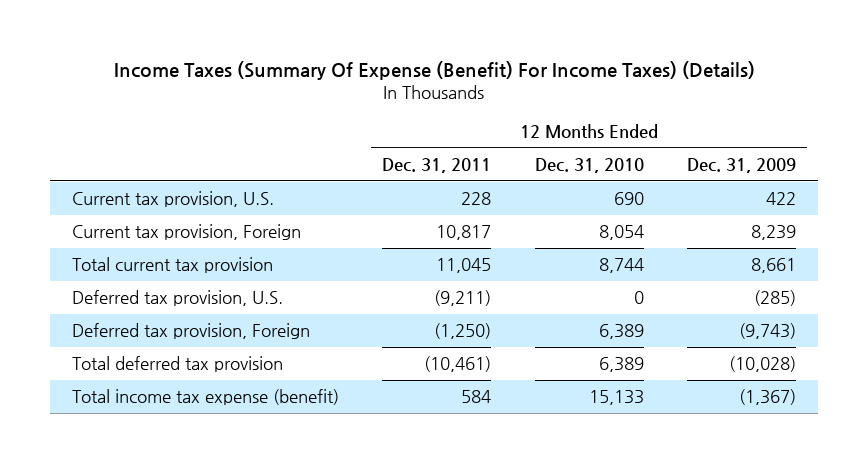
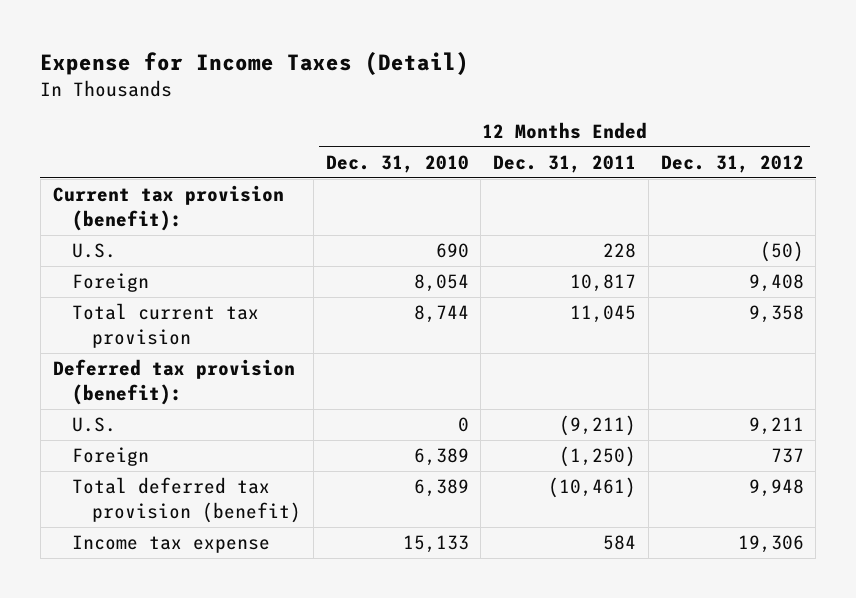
- Income Taxes (Summary Of Expense (Benefit) For Income Taxes) (Details)
+ Expense for Income Taxes (Detail)
- | 12 Months Ended Dec. 31, 2011 | 12 Months Ended Dec. 31, 2010 | 12 Months Ended Dec. 31, 2009
+ | 12 Months Ended Dec. 31, 2010 | 12 Months Ended Dec. 31, 2011 | 12 Months Ended Dec. 31, 2012
- Current tax provision, U.S. | 228 | 690 | 422
- Current tax provision, Foreign | 10,817 | 8,054 | 8,239
+ Current tax provision (benefit):
+ U.S. | 690 | 228 | (50)
+ Foreign | 8,054 | 10,817 | 9,408
- Deferred tax provision, U.S. | (9,211) | 0 | (285)
- Deferred tax provision, Foreign | (1,250) | 6,389 | (9,743)
- Total deferred tax provision | (10,461) | 6,389 | (10,028)
- Total income tax expense (benefit) | 584 | 15,133 | (1,367)
+ Deferred tax provision (benefit):
+ U.S. | 0 | (9,211) | 9,211
+ Foreign | 6,389 | (1,250) | 737
+ Total deferred tax provision (benefit) | 6,389 | (10,461) | 9,948
+ Income tax expense | 15,133 | 584 | 19,306

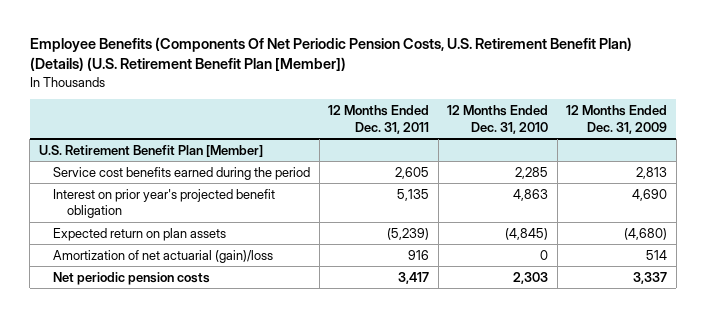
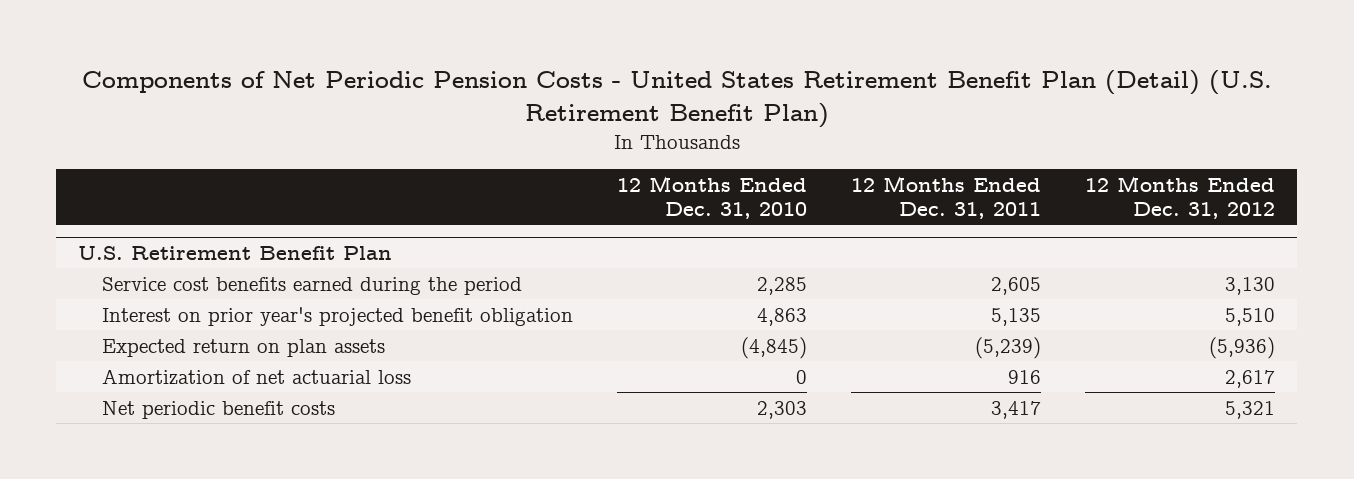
- Employee Benefits (Components Of Net Periodic Pension Costs, U.S. Retirement Benefit Plan) (Details) (U.S. Retirement Benefit Plan [Member])
+ Components of Net Periodic Pension Costs - United States Retirement Benefit Plan (Detail) (U.S. Retirement Benefit Plan)
- | 12 Months Ended Dec. 31, 2011 | 12 Months Ended Dec. 31, 2010 | 12 Months Ended Dec. 31, 2009
+ | 12 Months Ended Dec. 31, 2010 | 12 Months Ended Dec. 31, 2011 | 12 Months Ended Dec. 31, 2012
- U.S. Retirement Benefit Plan [Member]
+ U.S. Retirement Benefit Plan
- Amortization of net actuarial (gain)/loss | 916 | 0 | 514
- Net periodic pension costs | 3,417 | 2,303 | 3,337
+ Amortization of net actuarial loss | 0 | 916 | 2,617
+ Net periodic benefit costs | 2,303 | 3,417 | 5,321

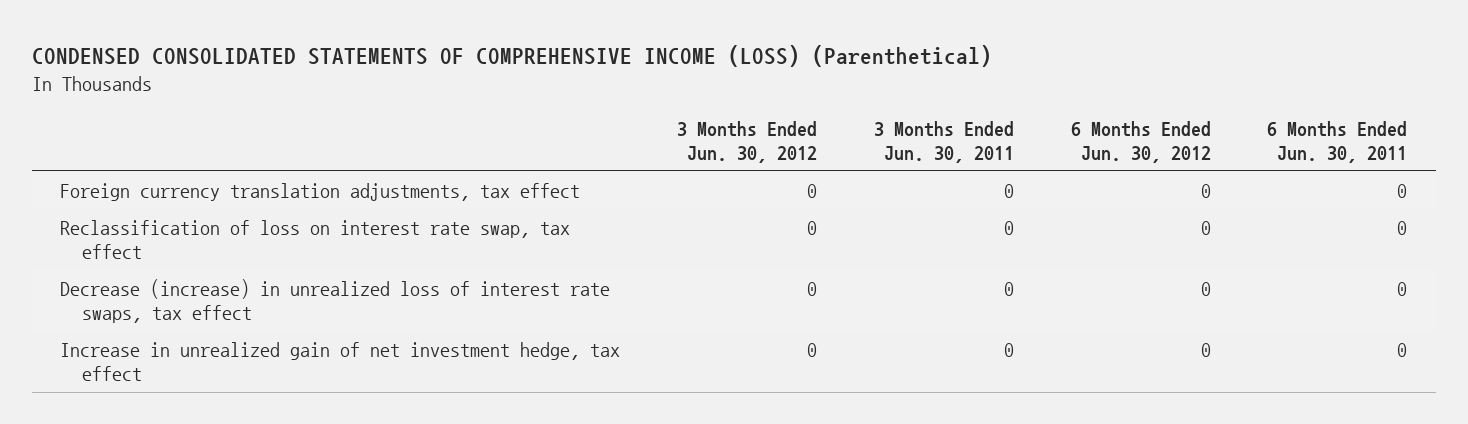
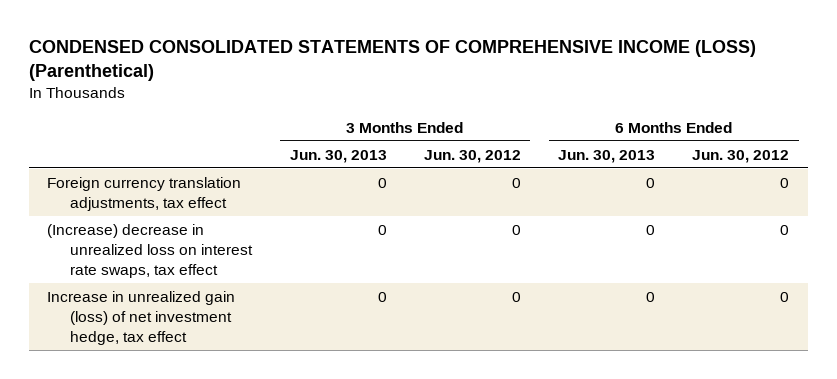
- | 3 Months Ended Jun. 30, 2012 | 3 Months Ended Jun. 30, 2011 | 6 Months Ended Jun. 30, 2012 | 6 Months Ended Jun. 30, 2011
+ | 3 Months Ended Jun. 30, 2013 | 3 Months Ended Jun. 30, 2012 | 6 Months Ended Jun. 30, 2013 | 6 Months Ended Jun. 30, 2012
- Reclassification of loss on interest rate swap, tax effect | 0 | 0 | 0 | 0
- Decrease (increase) in unrealized loss of interest rate swaps, tax effect | 0 | 0 | 0 | 0
- Increase in unrealized gain of net investment hedge, tax effect | 0 | 0 | 0 | 0
+ (Increase) decrease in unrealized loss on interest rate swaps, tax effect | 0 | 0 | 0 | 0
+ Increase in unrealized gain (loss) of net investment hedge, tax effect | 0 | 0 | 0 | 0

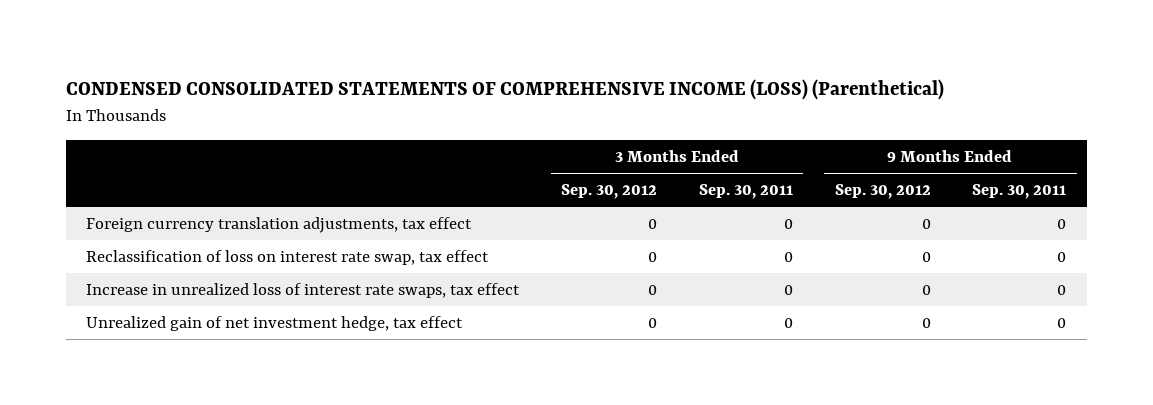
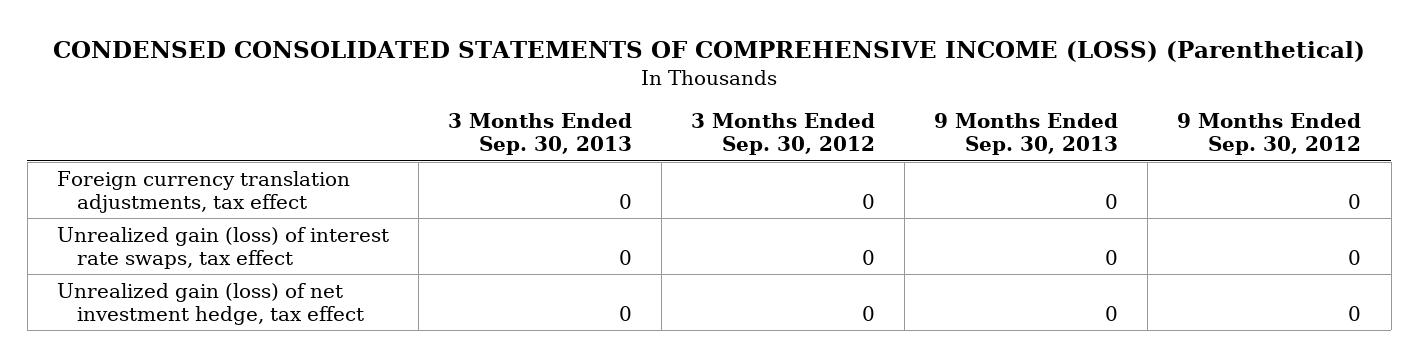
- | 3 Months Ended Sep. 30, 2012 | 3 Months Ended Sep. 30, 2011 | 9 Months Ended Sep. 30, 2012 | 9 Months Ended Sep. 30, 2011
+ | 3 Months Ended Sep. 30, 2013 | 3 Months Ended Sep. 30, 2012 | 9 Months Ended Sep. 30, 2013 | 9 Months Ended Sep. 30, 2012
- Reclassification of loss on interest rate swap, tax effect | 0 | 0 | 0 | 0
- Increase in unrealized loss of interest rate swaps, tax effect | 0 | 0 | 0 | 0
- Unrealized gain of net investment hedge, tax effect | 0 | 0 | 0 | 0
+ Unrealized gain (loss) of interest rate swaps, tax effect | 0 | 0 | 0 | 0
+ Unrealized gain (loss) of net investment hedge, tax effect | 0 | 0 | 0 | 0

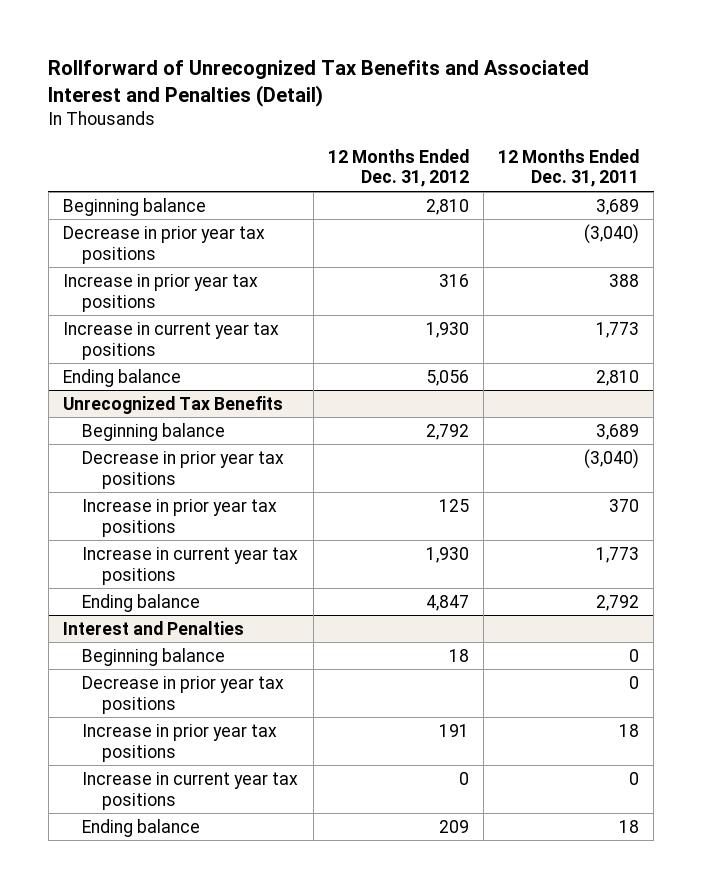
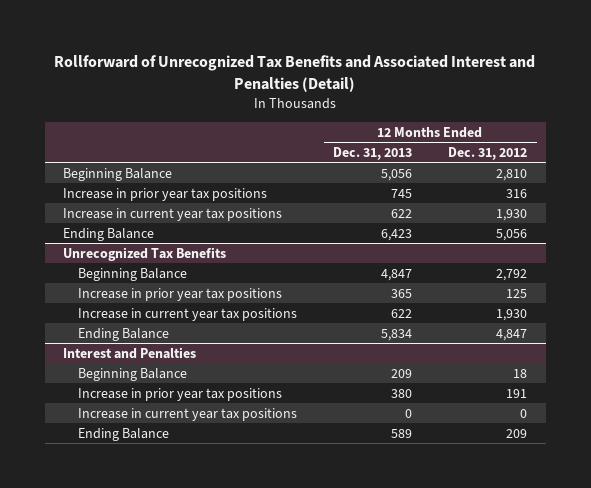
- | 12 Months Ended Dec. 31, 2012 | 12 Months Ended Dec. 31, 2011
+ | 12 Months Ended Dec. 31, 2013 | 12 Months Ended Dec. 31, 2012
- Beginning balance | 2,810 | 3,689
- Decrease in prior year tax positions | | (3,040)
+ Beginning Balance | 5,056 | 2,810
- Ending balance | 5,056 | 2,810
+ Ending Balance | 6,423 | 5,056
@ Unrecognized Tax Benefits
- Beginning balance | 2,792 | 3,689
- Decrease in prior year tax positions | | (3,040)
+ Beginning Balance | 4,847 | 2,792
- Ending balance | 4,847 | 2,792
+ Ending Balance | 5,834 | 4,847
@ Interest and Penalties
- Beginning balance | 18 | 0
- Decrease in prior year tax positions | | 0
+ Beginning Balance | 209 | 18
- Ending balance | 209 | 18
+ Ending Balance | 589 | 209

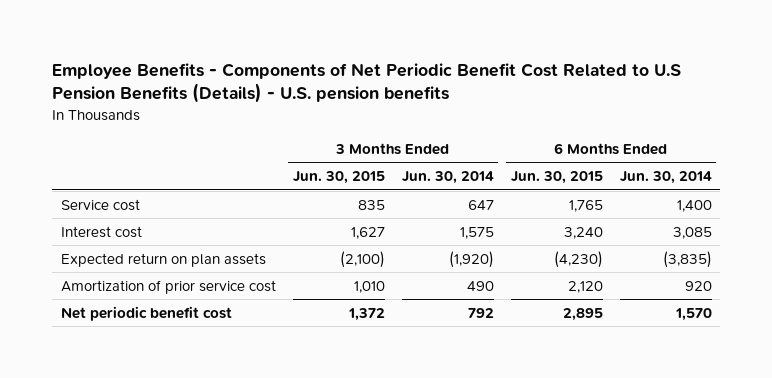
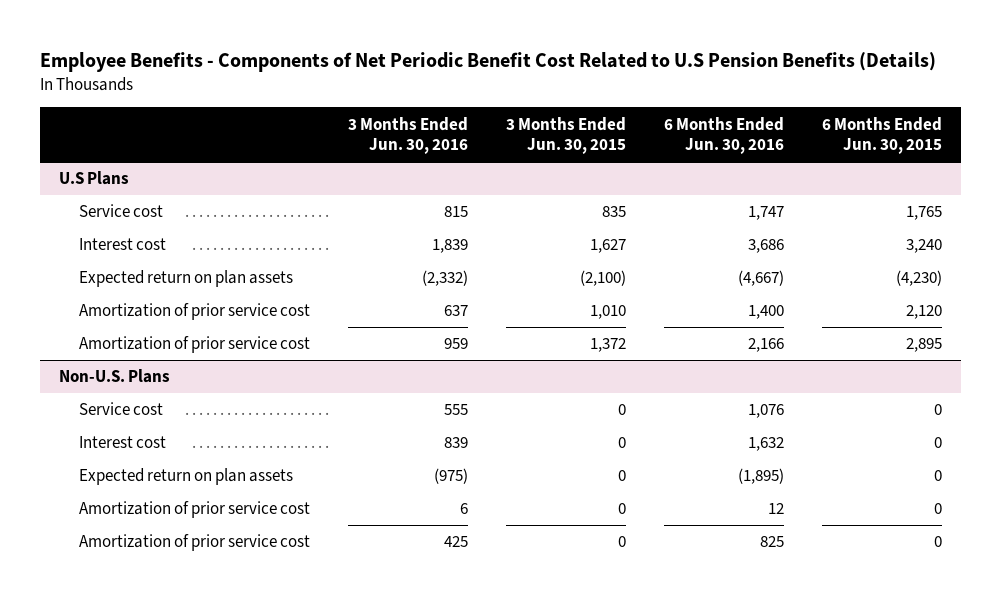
- Employee Benefits - Components of Net Periodic Benefit Cost Related to U.S Pension Benefits (Details) - U.S. pension benefits
+ Employee Benefits - Components of Net Periodic Benefit Cost Related to U.S Pension Benefits (Details)
- | 3 Months Ended Jun. 30, 2015 | 3 Months Ended Jun. 30, 2014 | 6 Months Ended Jun. 30, 2015 | 6 Months Ended Jun. 30, 2014
+ | 3 Months Ended Jun. 30, 2016 | 3 Months Ended Jun. 30, 2015 | 6 Months Ended Jun. 30, 2016 | 6 Months Ended Jun. 30, 2015
+ U.S Plans
- Net periodic benefit cost | 1,372 | 792 | 2,895 | 1,570
+ Amortization of prior service cost | 959 | 1,372 | 2,166 | 2,895
+ Non-U.S. Plans
+ Service cost | 555 | 0 | 1,076 | 0
+ Interest cost | 839 | 0 | 1,632 | 0
+ Expected return on plan assets | (975) | 0 | (1,895) | 0
+ Amortization of prior service cost | 6 | 0 | 12 | 0
+ Amortization of prior service cost | 425 | 0 | 825 | 0

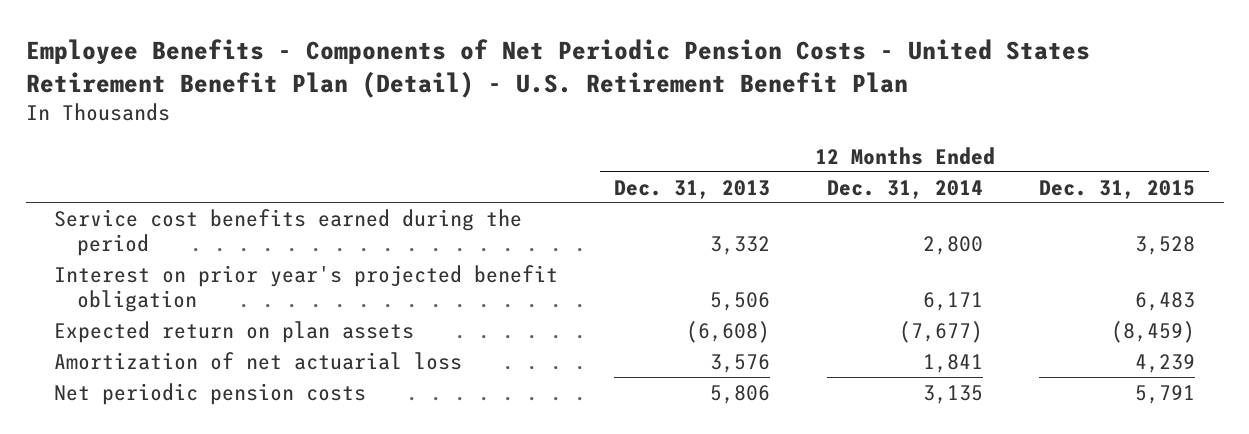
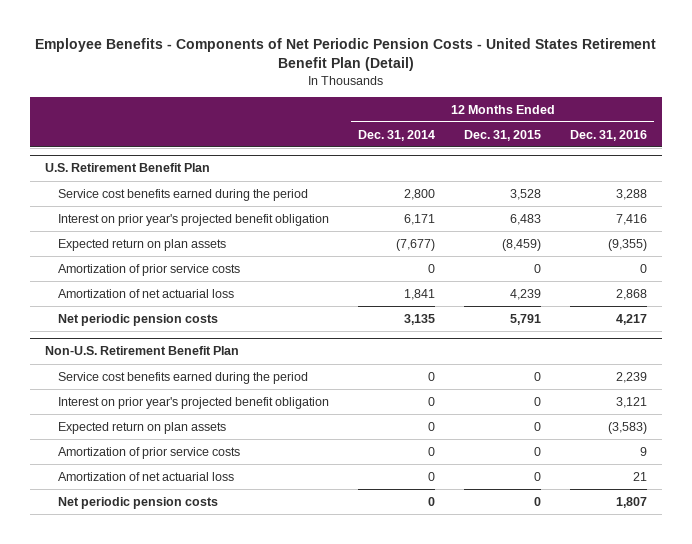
- Employee Benefits - Components of Net Periodic Pension Costs - United States Retirement Benefit Plan (Detail) - U.S. Retirement Benefit Plan
+ Employee Benefits - Components of Net Periodic Pension Costs - United States Retirement Benefit Plan (Detail)
- | 12 Months Ended Dec. 31, 2013 | 12 Months Ended Dec. 31, 2014 | 12 Months Ended Dec. 31, 2015
+ | 12 Months Ended Dec. 31, 2014 | 12 Months Ended Dec. 31, 2015 | 12 Months Ended Dec. 31, 2016
+ U.S. Retirement Benefit Plan
+ Amortization of prior service costs | 0 | 0 | 0
+ Non-U.S. Retirement Benefit Plan
+ Service cost benefits earned during the period | 0 | 0 | 2,239
+ Interest on prior year's projected benefit obligation | 0 | 0 | 3,121
+ Expected return on plan assets | 0 | 0 | (3,583)
+ Amortization of prior service costs | 0 | 0 | 9
+ Amortization of net actuarial loss | 0 | 0 | 21
+ Net periodic pension costs | 0 | 0 | 1,807

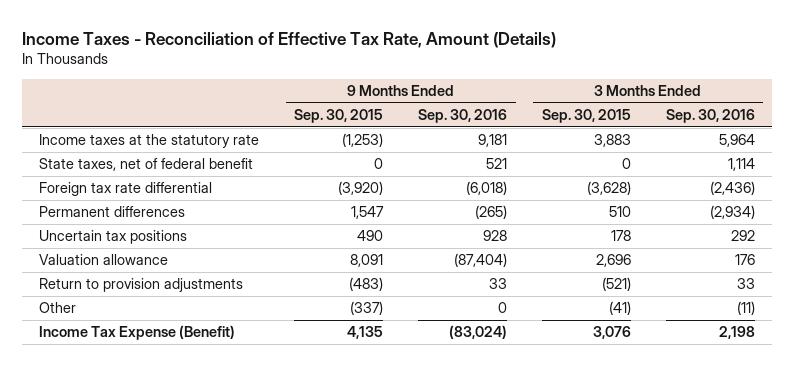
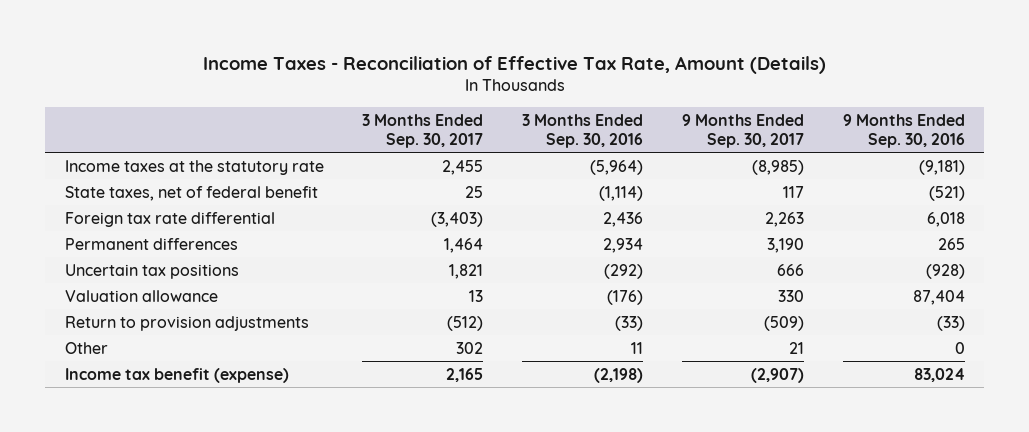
- | 9 Months Ended Sep. 30, 2015 | 9 Months Ended Sep. 30, 2016 | 3 Months Ended Sep. 30, 2015 | 3 Months Ended Sep. 30, 2016
+ | 3 Months Ended Sep. 30, 2017 | 3 Months Ended Sep. 30, 2016 | 9 Months Ended Sep. 30, 2017 | 9 Months Ended Sep. 30, 2016
- Income taxes at the statutory rate | (1,253) | 9,181 | 3,883 | 5,964
- State taxes, net of federal benefit | 0 | 521 | 0 | 1,114
- Foreign tax rate differential | (3,920) | (6,018) | (3,628) | (2,436)
- Permanent differences | 1,547 | (265) | 510 | (2,934)
- Uncertain tax positions | 490 | 928 | 178 | 292
- Valuation allowance | 8,091 | (87,404) | 2,696 | 176
- Return to provision adjustments | (483) | 33 | (521) | 33
- Other | (337) | 0 | (41) | (11)
- Income Tax Expense (Benefit) | 4,135 | (83,024) | 3,076 | 2,198
+ Income taxes at the statutory rate | 2,455 | (5,964) | (8,985) | (9,181)
+ State taxes, net of federal benefit | 25 | (1,114) | 117 | (521)
+ Foreign tax rate differential | (3,403) | 2,436 | 2,263 | 6,018
+ Permanent differences | 1,464 | 2,934 | 3,190 | 265
+ Uncertain tax positions | 1,821 | (292) | 666 | (928)
+ Valuation allowance | 13 | (176) | 330 | 87,404
+ Return to provision adjustments | (512) | (33) | (509) | (33)
+ Other | 302 | 11 | 21 | 0
+ Income tax benefit (expense) | 2,165 | (2,198) | (2,907) | 83,024

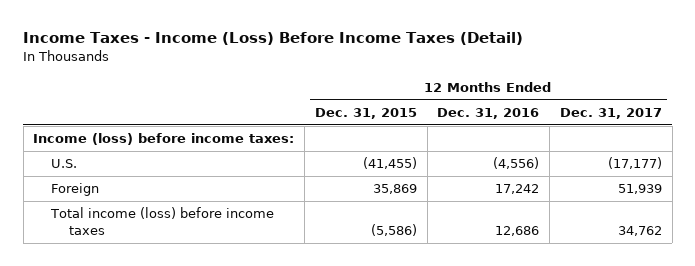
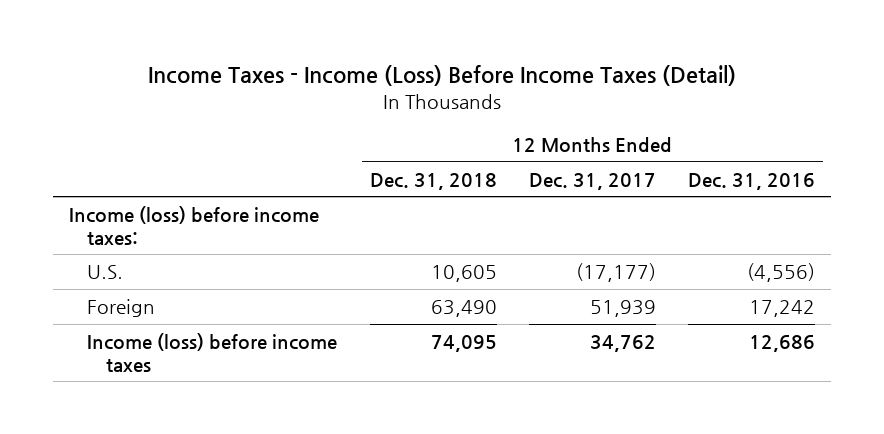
- | 12 Months Ended Dec. 31, 2015 | 12 Months Ended Dec. 31, 2016 | 12 Months Ended Dec. 31, 2017
+ | 12 Months Ended Dec. 31, 2018 | 12 Months Ended Dec. 31, 2017 | 12 Months Ended Dec. 31, 2016
- Total income (loss) before income taxes | (5,586) | 12,686 | 34,762
+ Income (loss) before income taxes | 74,095 | 34,762 | 12,686

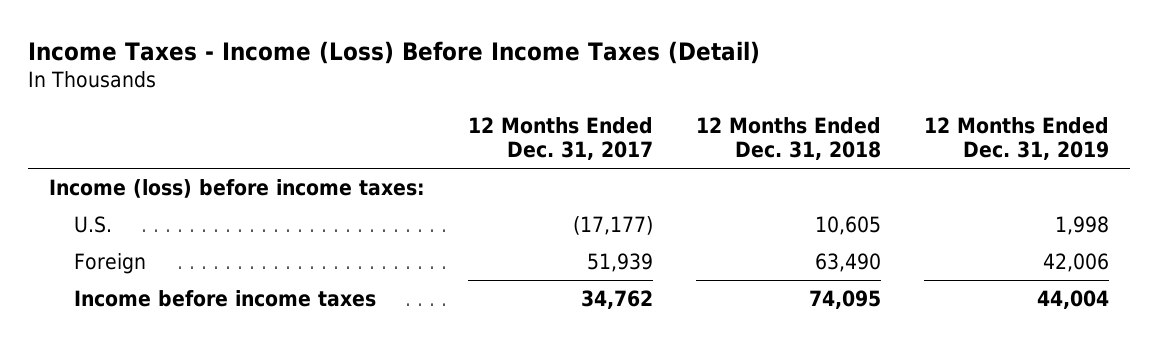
- | 12 Months Ended Dec. 31, 2018 | 12 Months Ended Dec. 31, 2017 | 12 Months Ended Dec. 31, 2016
+ | 12 Months Ended Dec. 31, 2017 | 12 Months Ended Dec. 31, 2018 | 12 Months Ended Dec. 31, 2019
- Income (loss) before income taxes | 74,095 | 34,762 | 12,686
+ Income before income taxes | 34,762 | 74,095 | 44,004

